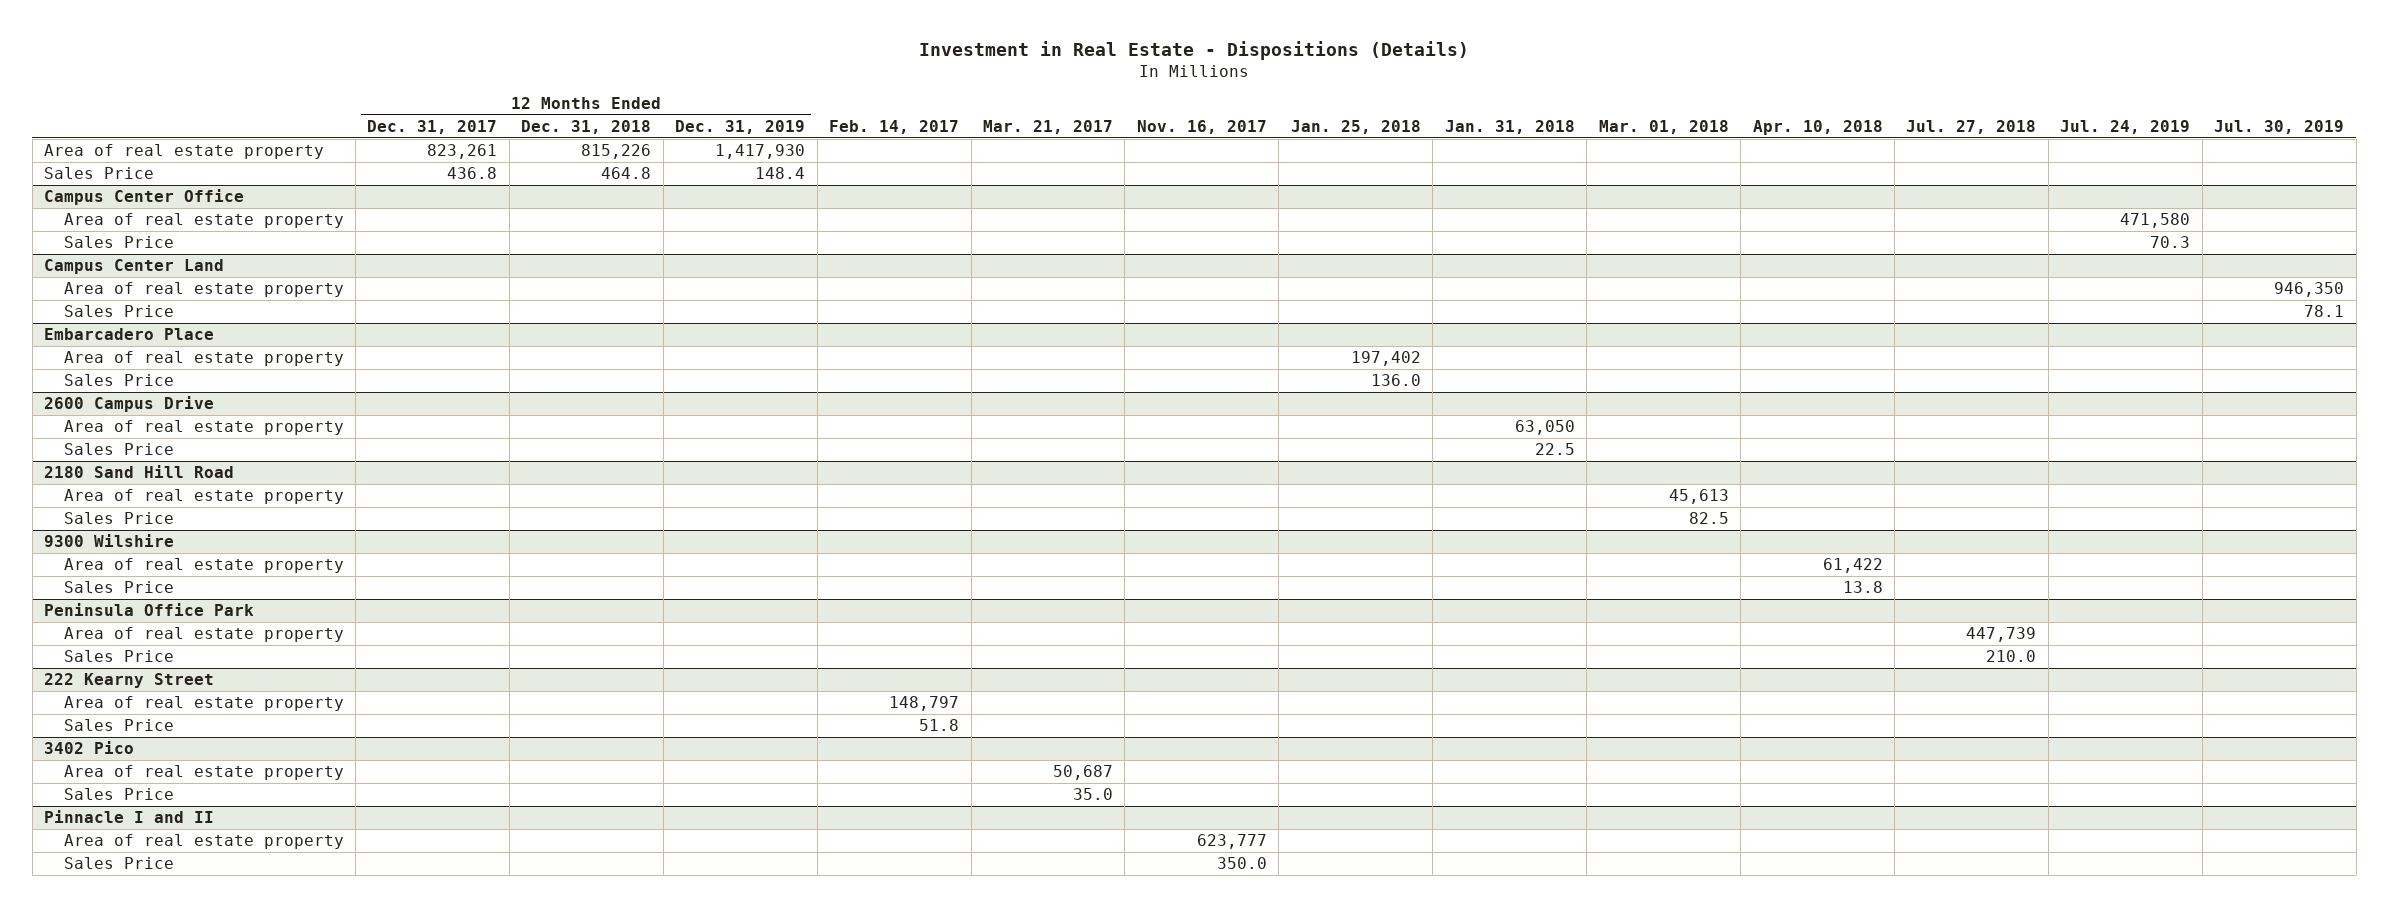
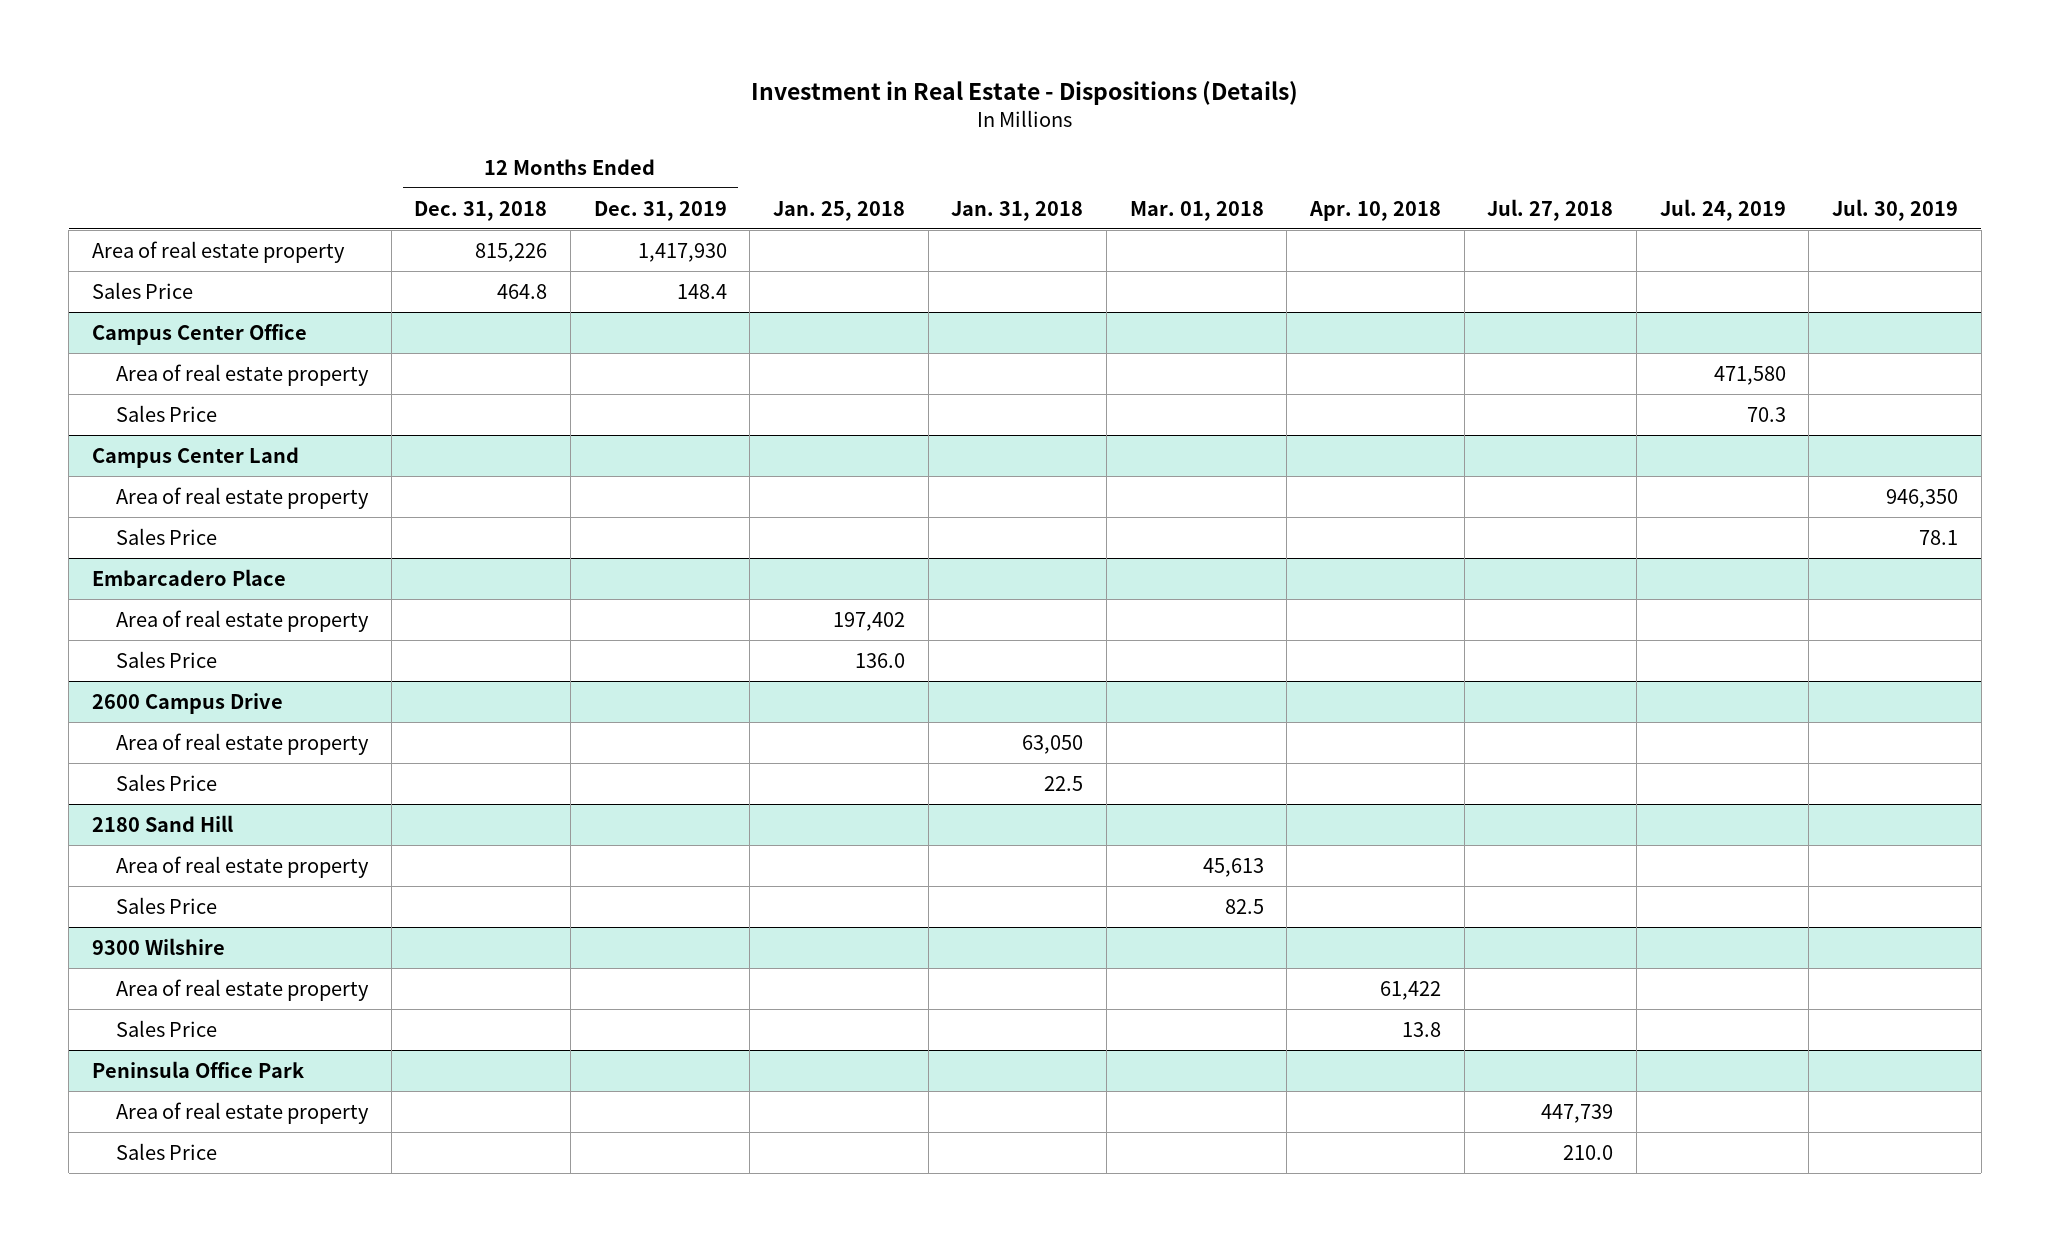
- | 12 Months Ended Dec. 31, 2017 | 12 Months Ended Dec. 31, 2018 | 12 Months Ended Dec. 31, 2019 | Feb. 14, 2017 | Mar. 21, 2017 | Nov. 16, 2017 | Jan. 25, 2018 | Jan. 31, 2018 | Mar. 01, 2018 | Apr. 10, 2018 | Jul. 27, 2018 | Jul. 24, 2019 | Jul. 30, 2019
+ | 12 Months Ended Dec. 31, 2018 | 12 Months Ended Dec. 31, 2019 | Jan. 25, 2018 | Jan. 31, 2018 | Mar. 01, 2018 | Apr. 10, 2018 | Jul. 27, 2018 | Jul. 24, 2019 | Jul. 30, 2019
- 2180 Sand Hill Road
+ 2180 Sand Hill
- 222 Kearny Street
- Area of real estate property | | | | 148,797 | | | | | | | | |
- Sales Price | | | | 51.8 | | | | | | | | |
- 3402 Pico
- Area of real estate property | | | | | 50,687 | | | | | | | |
- Sales Price | | | | | 35.0 | | | | | | | |
- Pinnacle I and II
- Area of real estate property | | | | | | 623,777 | | | | | | |
- Sales Price | | | | | | 350.0 | | | | | | |

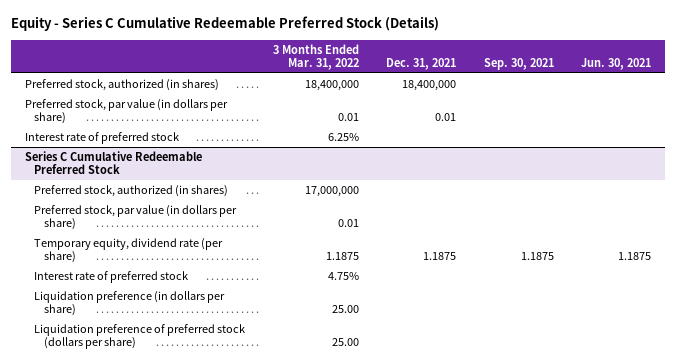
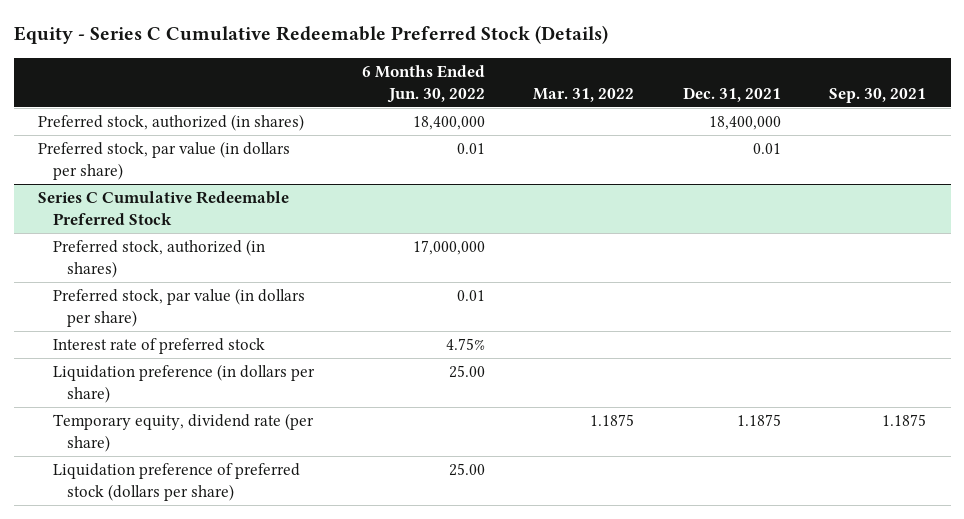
- | 3 Months Ended Mar. 31, 2022 | Dec. 31, 2021 | Sep. 30, 2021 | Jun. 30, 2021
+ | 6 Months Ended Jun. 30, 2022 | Mar. 31, 2022 | Dec. 31, 2021 | Sep. 30, 2021
- Interest rate of preferred stock | 6.25% | | |
@ Series C Cumulative Redeemable Preferred Stock
moved down: Temporary equity, dividend rate (per share) | | 1.1875 | 1.1875 | 1.1875

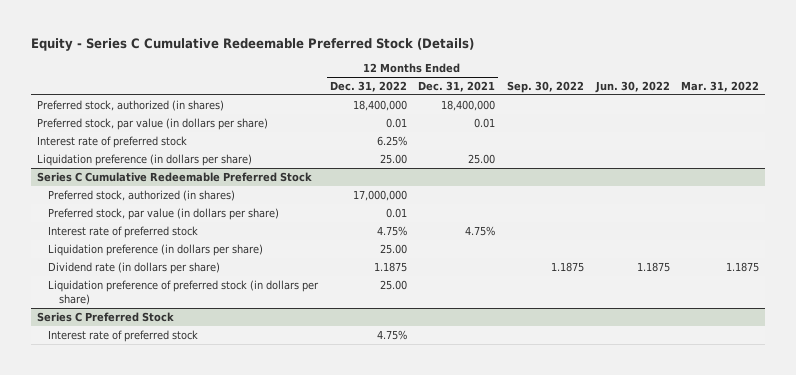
- | 6 Months Ended Jun. 30, 2022 | Mar. 31, 2022 | Dec. 31, 2021 | Sep. 30, 2021
+ | 12 Months Ended Dec. 31, 2022 | 12 Months Ended Dec. 31, 2021 | Sep. 30, 2022 | Jun. 30, 2022 | Mar. 31, 2022
+ Interest rate of preferred stock | 6.25% | | | |
+ Liquidation preference (in dollars per share) | 25.00 | 25.00 | | |
@ Series C Cumulative Redeemable Preferred Stock
- Temporary equity, dividend rate (per share) | | 1.1875 | 1.1875 | 1.1875
- Liquidation preference of preferred stock (dollars per share) | 25.00 | | |
+ Dividend rate (in dollars per share) | 1.1875 | | 1.1875 | 1.1875 | 1.1875
+ Liquidation preference of preferred stock (in dollars per share) | 25.00 | | | |
+ Series C Preferred Stock
+ Interest rate of preferred stock | 4.75% | | | |

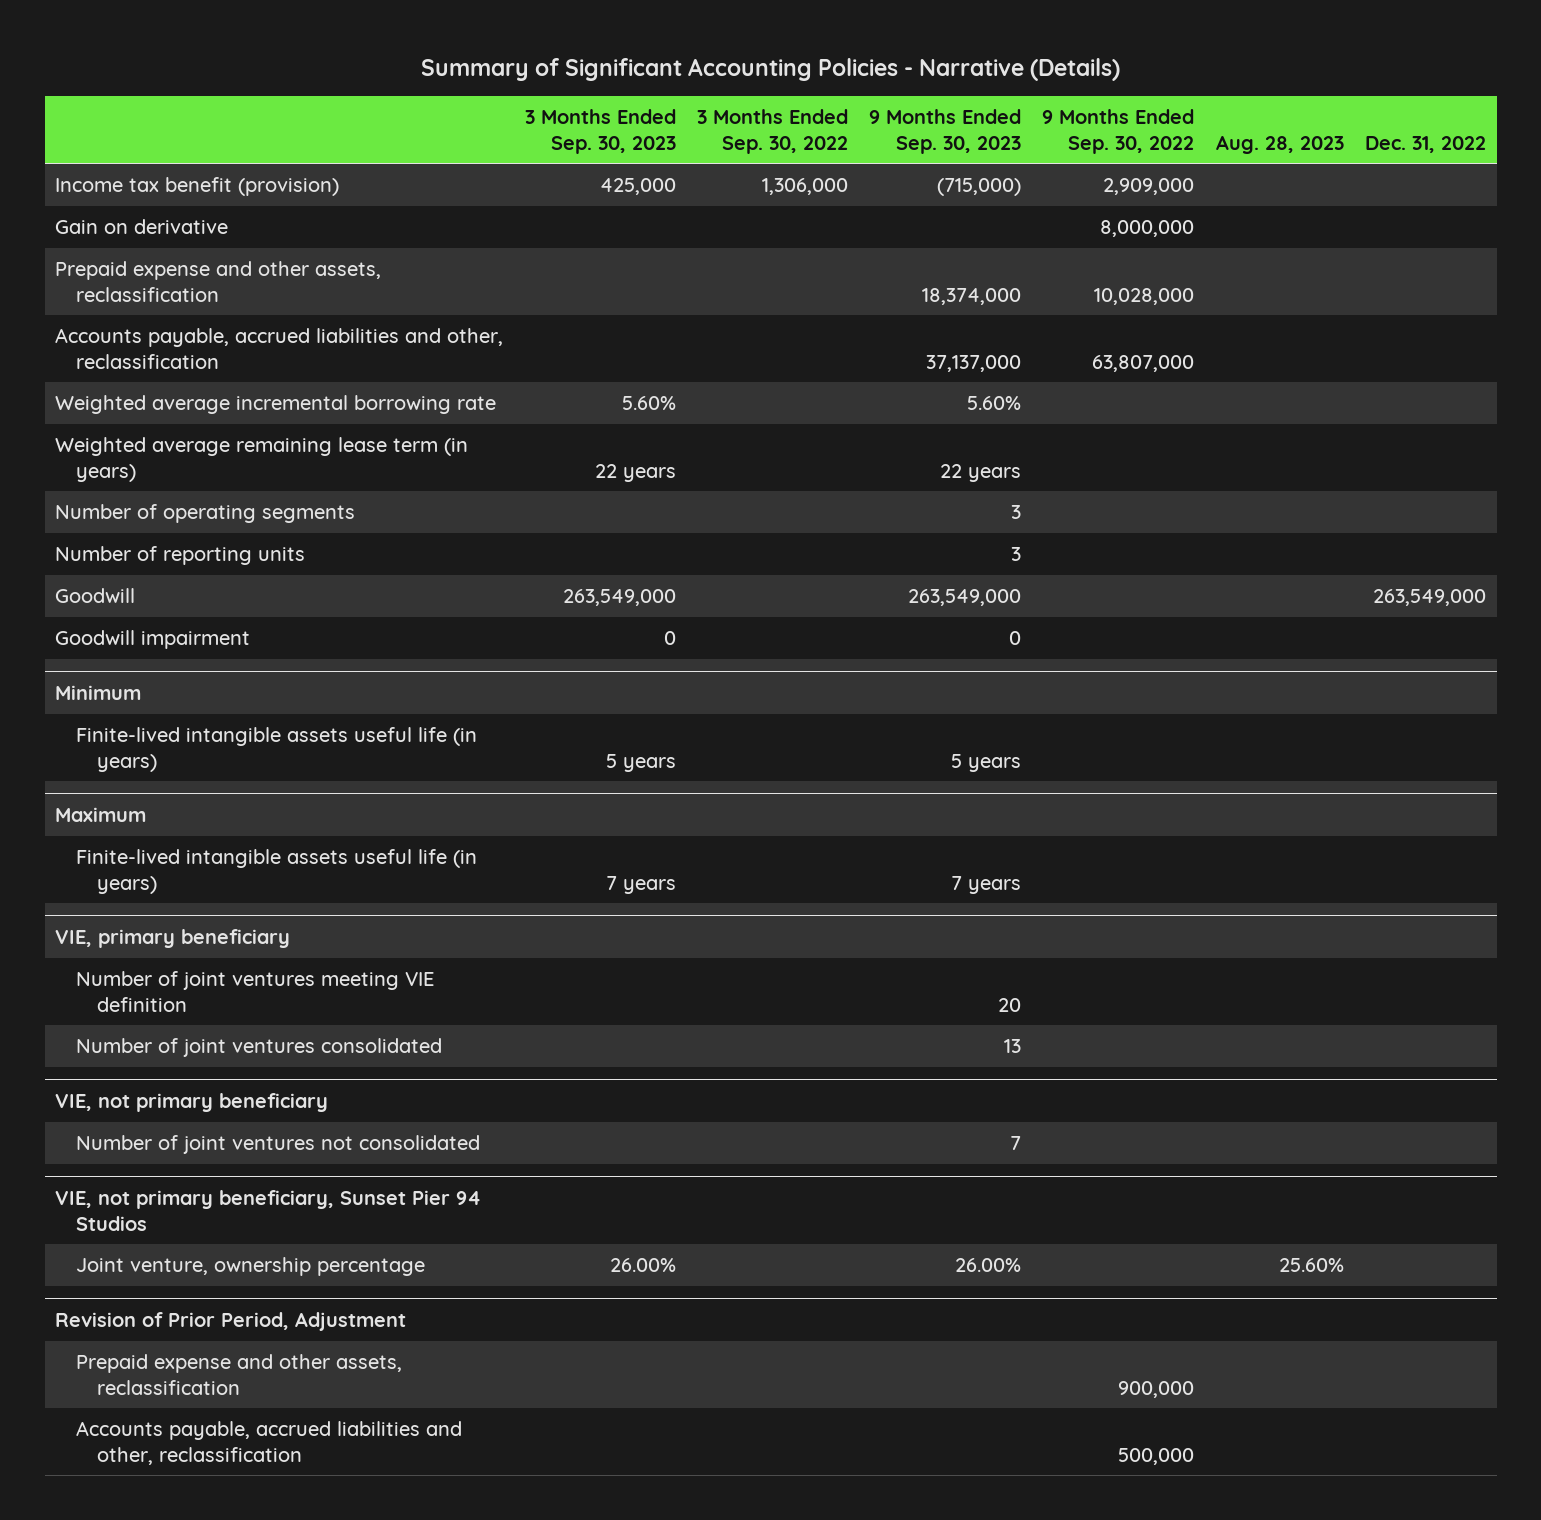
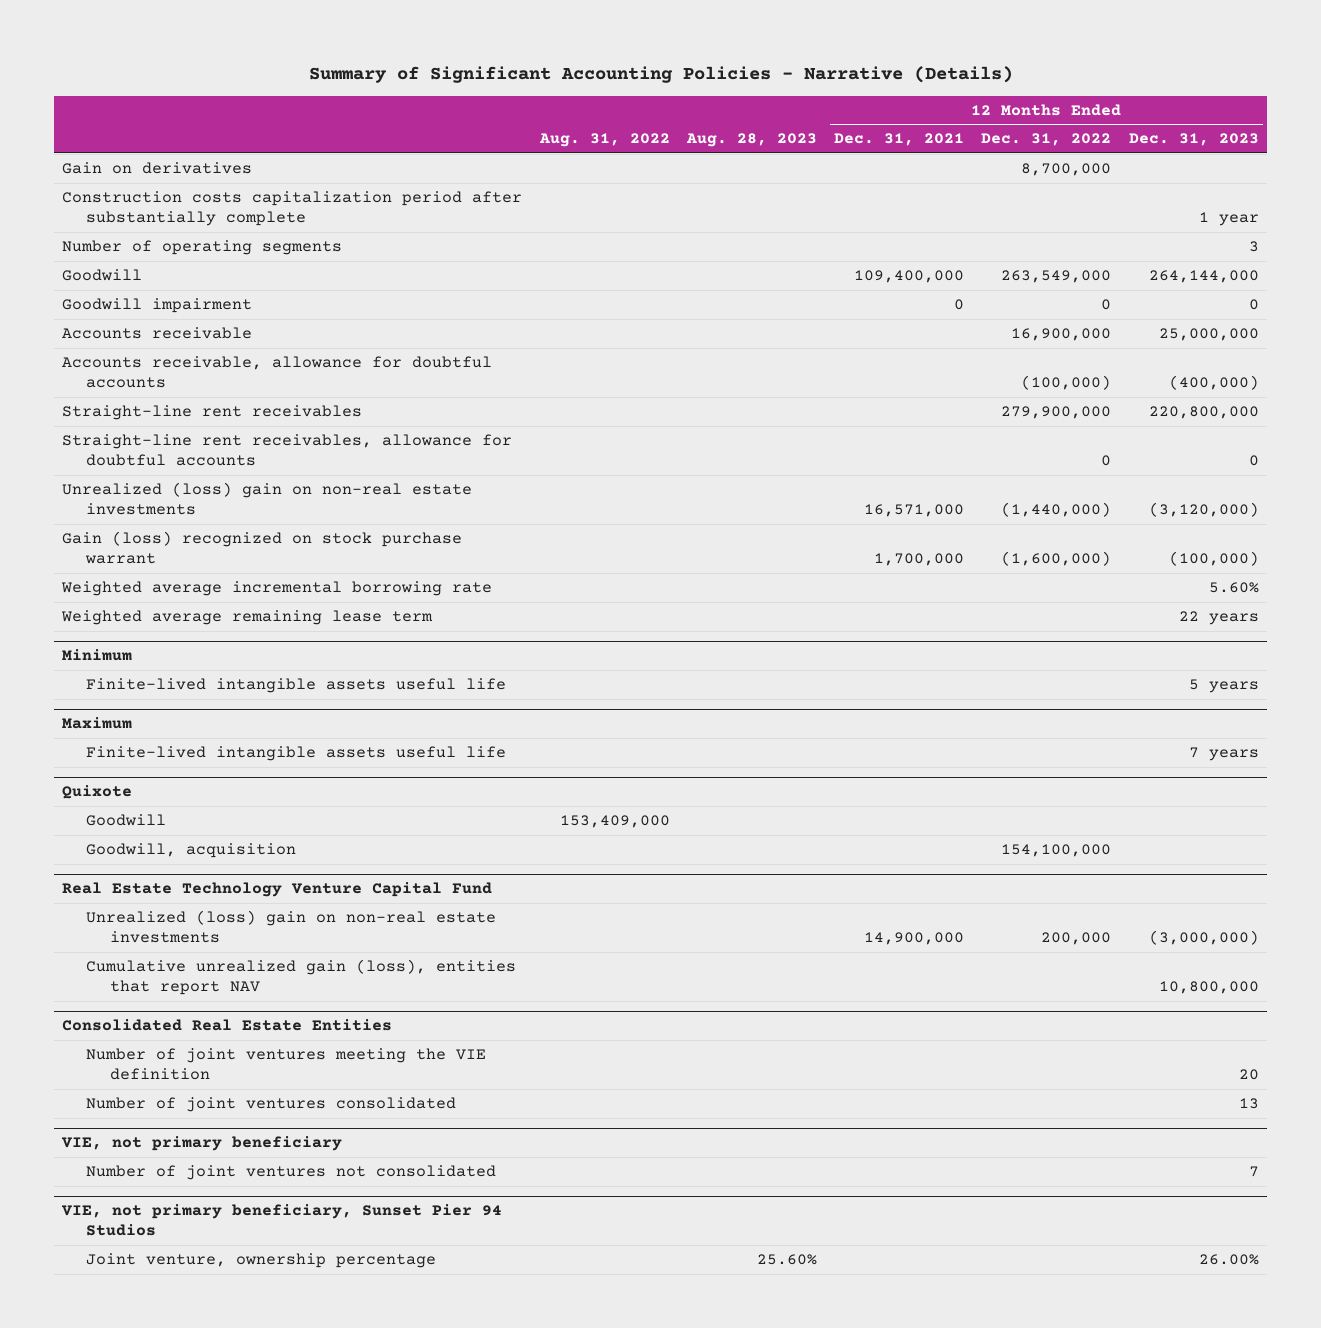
- | 3 Months Ended Sep. 30, 2023 | 3 Months Ended Sep. 30, 2022 | 9 Months Ended Sep. 30, 2023 | 9 Months Ended Sep. 30, 2022 | Aug. 28, 2023 | Dec. 31, 2022
+ | Aug. 31, 2022 | Aug. 28, 2023 | 12 Months Ended Dec. 31, 2021 | 12 Months Ended Dec. 31, 2022 | 12 Months Ended Dec. 31, 2023
- Income tax benefit (provision) | 425,000 | 1,306,000 | (715,000) | 2,909,000 | |
- Gain on derivative | | | | 8,000,000 | |
- Prepaid expense and other assets, reclassification | | | 18,374,000 | 10,028,000 | |
- Accounts payable, accrued liabilities and other, reclassification | | | 37,137,000 | 63,807,000 | |
- Weighted average remaining lease term (in years) | 22 years | | 22 years | | |
+ Gain on derivatives | | | | 8,700,000 |
+ Construction costs capitalization period after substantially complete | | | | | 1 year
- Number of reporting units | | | 3 | | |
+ Accounts receivable | | | | 16,900,000 | 25,000,000
+ Accounts receivable, allowance for doubtful accounts | | | | (100,000) | (400,000)
+ Straight-line rent receivables | | | | 279,900,000 | 220,800,000
+ Straight-line rent receivables, allowance for doubtful accounts | | | | 0 | 0
+ Unrealized (loss) gain on non-real estate investments | | | 16,571,000 | (1,440,000) | (3,120,000)
+ Gain (loss) recognized on stock purchase warrant | | | 1,700,000 | (1,600,000) | (100,000)
moved down: Weighted average incremental borrowing rate | | | | | 5.60%
+ Weighted average remaining lease term | | | | | 22 years
@ Minimum
- Finite-lived intangible assets useful life (in years) | 5 years | | 5 years | | |
+ Finite-lived intangible assets useful life | | | | | 5 years
@ Maximum
- Finite-lived intangible assets useful life (in years) | 7 years | | 7 years | | |
- VIE, primary beneficiary
- Number of joint ventures meeting VIE definition | | | 20 | | |
@ Maximum
+ Finite-lived intangible assets useful life | | | | | 7 years
+ Quixote
+ Goodwill | 153,409,000 | | | |
+ Goodwill, acquisition | | | | 154,100,000 |
+ Real Estate Technology Venture Capital Fund
+ Unrealized (loss) gain on non-real estate investments | | | 14,900,000 | 200,000 | (3,000,000)
+ Cumulative unrealized gain (loss), entities that report NAV | | | | | 10,800,000
+ Consolidated Real Estate Entities
+ Number of joint ventures meeting the VIE definition | | | | | 20
- Revision of Prior Period, Adjustment
- Prepaid expense and other assets, reclassification | | | | 900,000 | |
- Accounts payable, accrued liabilities and other, reclassification | | | | 500,000 | |

